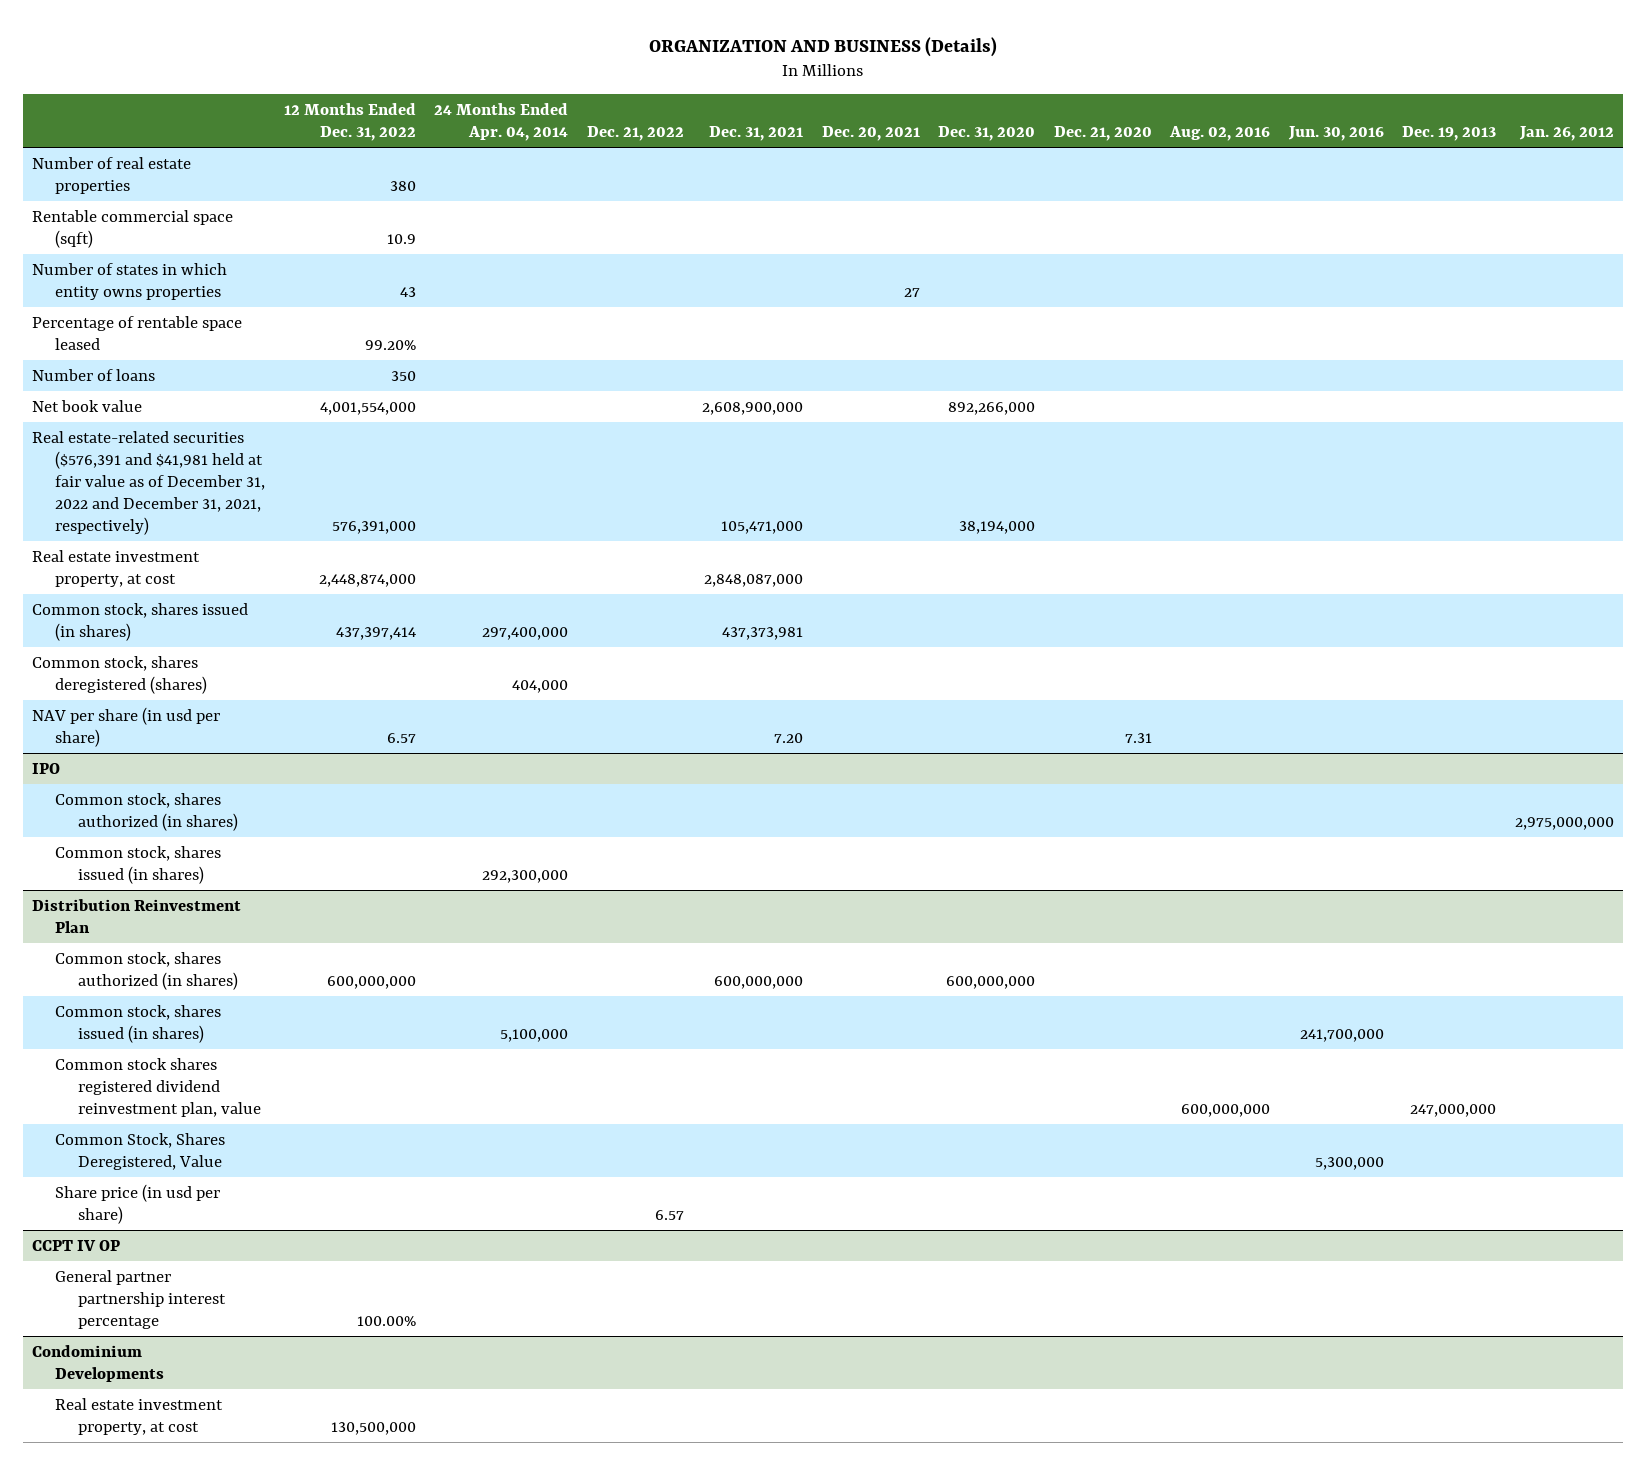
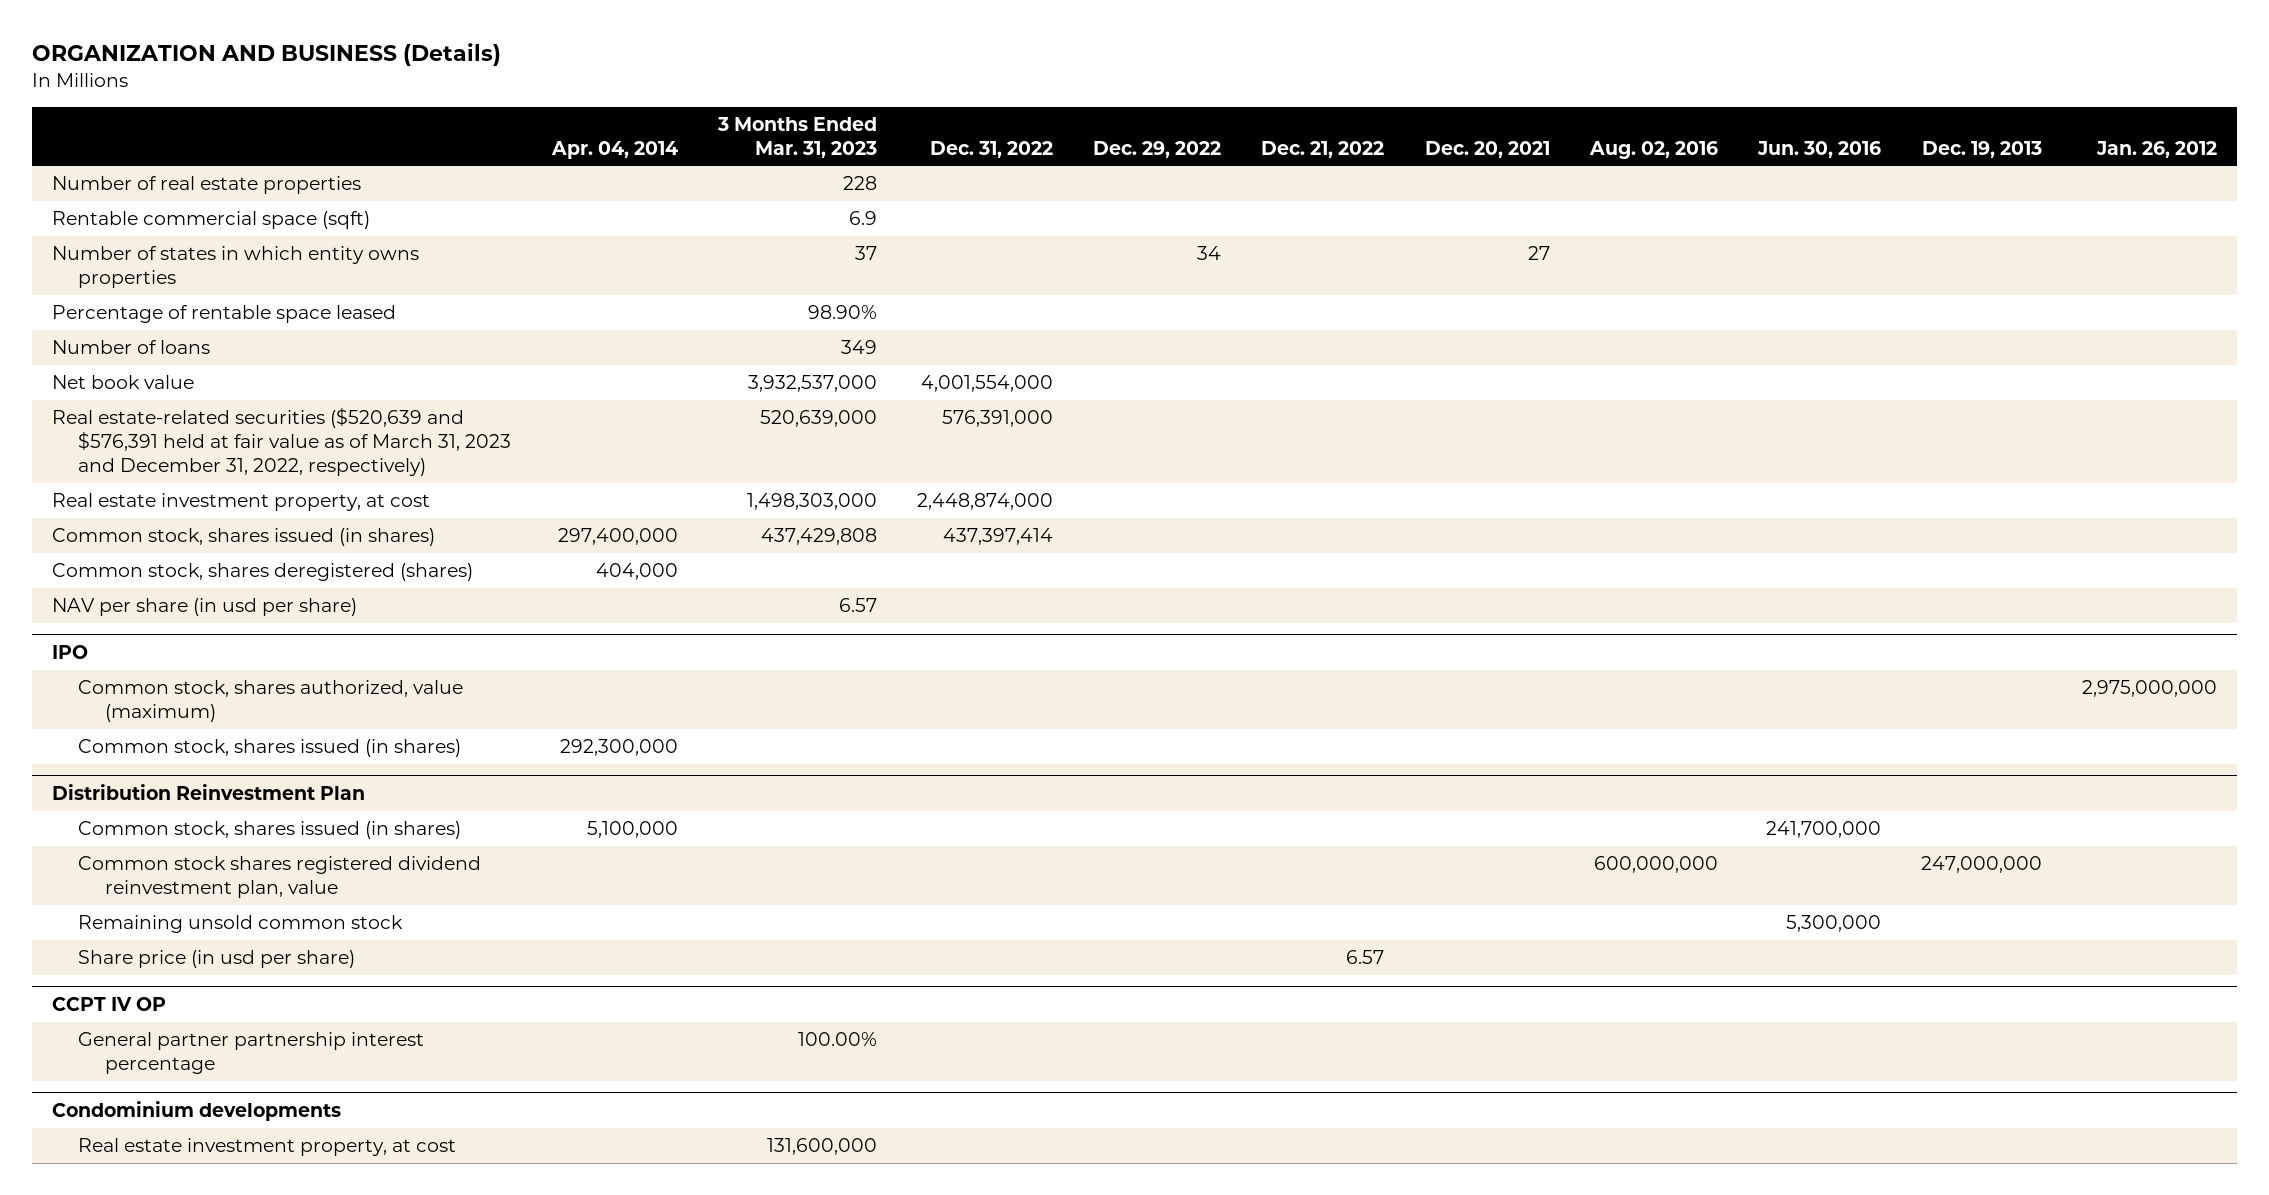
- | 12 Months Ended Dec. 31, 2022 | 24 Months Ended Apr. 04, 2014 | Dec. 21, 2022 | Dec. 31, 2021 | Dec. 20, 2021 | Dec. 31, 2020 | Dec. 21, 2020 | Aug. 02, 2016 | Jun. 30, 2016 | Dec. 19, 2013 | Jan. 26, 2012
+ | Apr. 04, 2014 | 3 Months Ended Mar. 31, 2023 | Dec. 31, 2022 | Dec. 29, 2022 | Dec. 21, 2022 | Dec. 20, 2021 | Aug. 02, 2016 | Jun. 30, 2016 | Dec. 19, 2013 | Jan. 26, 2012
- Real estate-related securities ($576,391 and $41,981 held at fair value as of December 31, 2022 and December 31, 2021, respectively) | 576,391,000 | | | 105,471,000 | | 38,194,000 | | | | |
+ Real estate-related securities ($520,639 and $576,391 held at fair value as of March 31, 2023 and December 31, 2022, respectively) | | 520,639,000 | 576,391,000 | | | | | | |
@ IPO
- Common stock, shares authorized (in shares) | | | | | | | | | | | 2,975,000,000
+ Common stock, shares authorized, value (maximum) | | | | | | | | | | 2,975,000,000
@ Distribution Reinvestment Plan
- Common stock, shares authorized (in shares) | 600,000,000 | | | 600,000,000 | | 600,000,000 | | | | |
- Common Stock, Shares Deregistered, Value | | | | | | | | | 5,300,000 | |
+ Remaining unsold common stock | | | | | | | | 5,300,000 | |
- Condominium Developments
+ Condominium developments

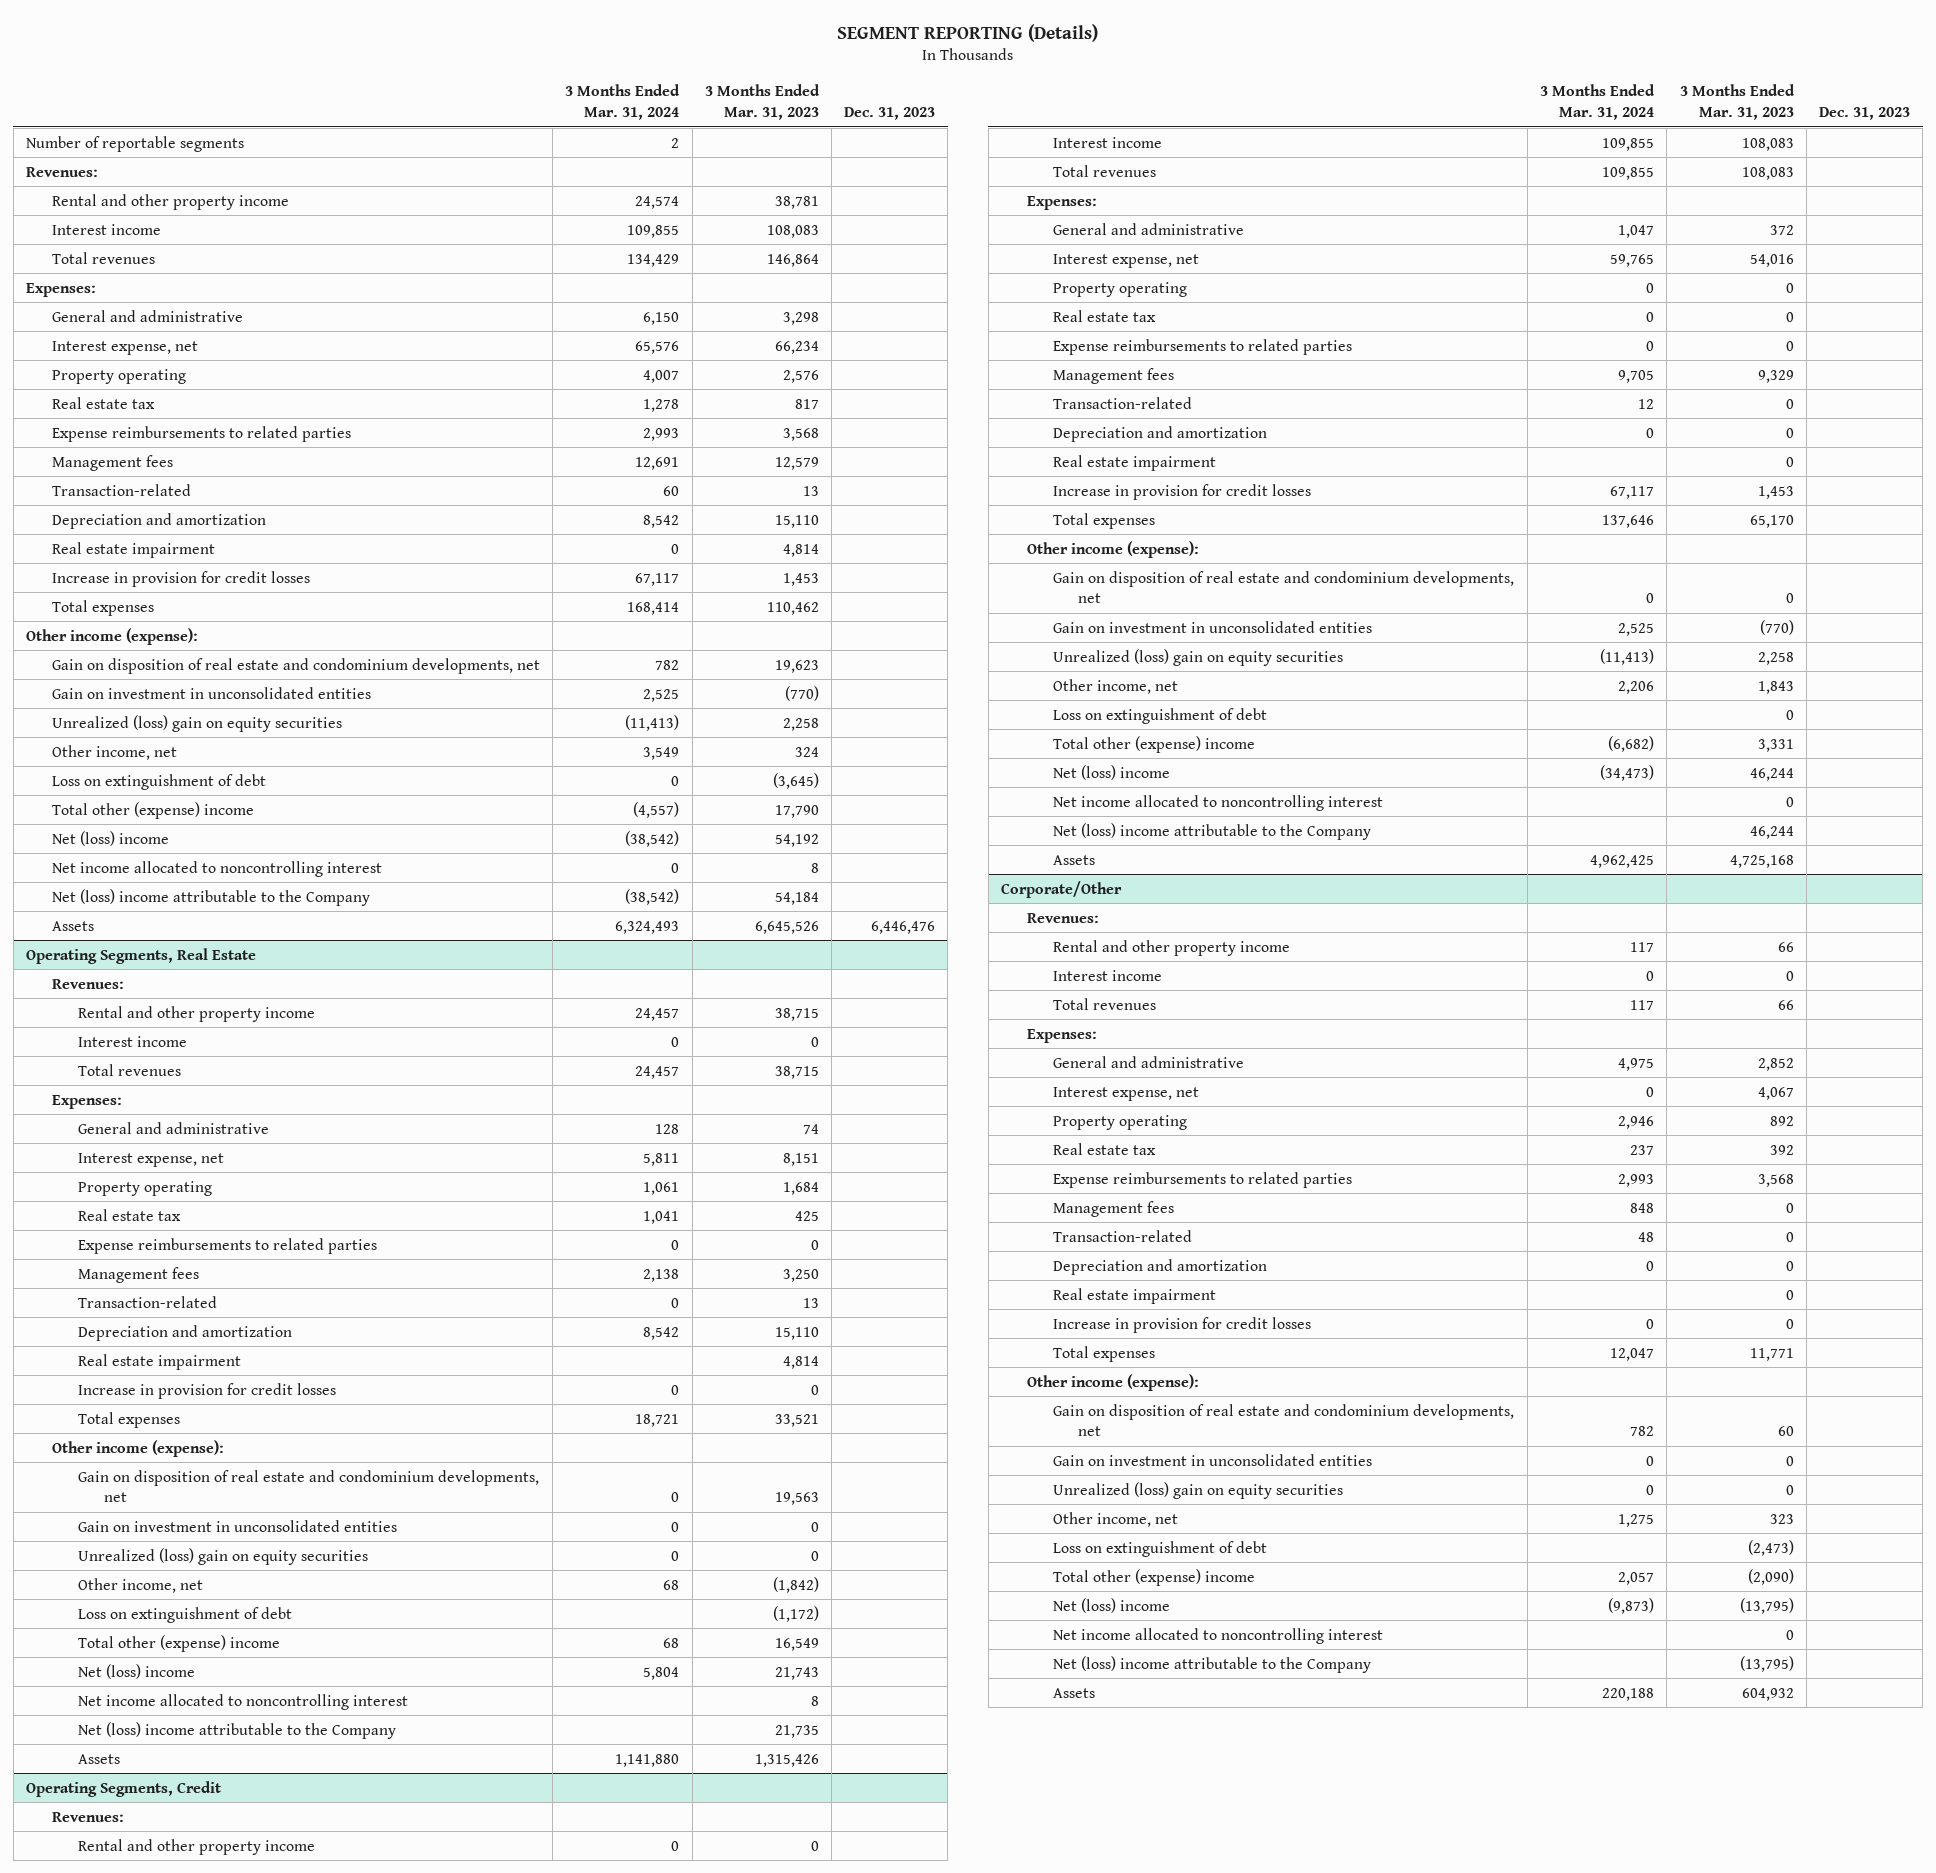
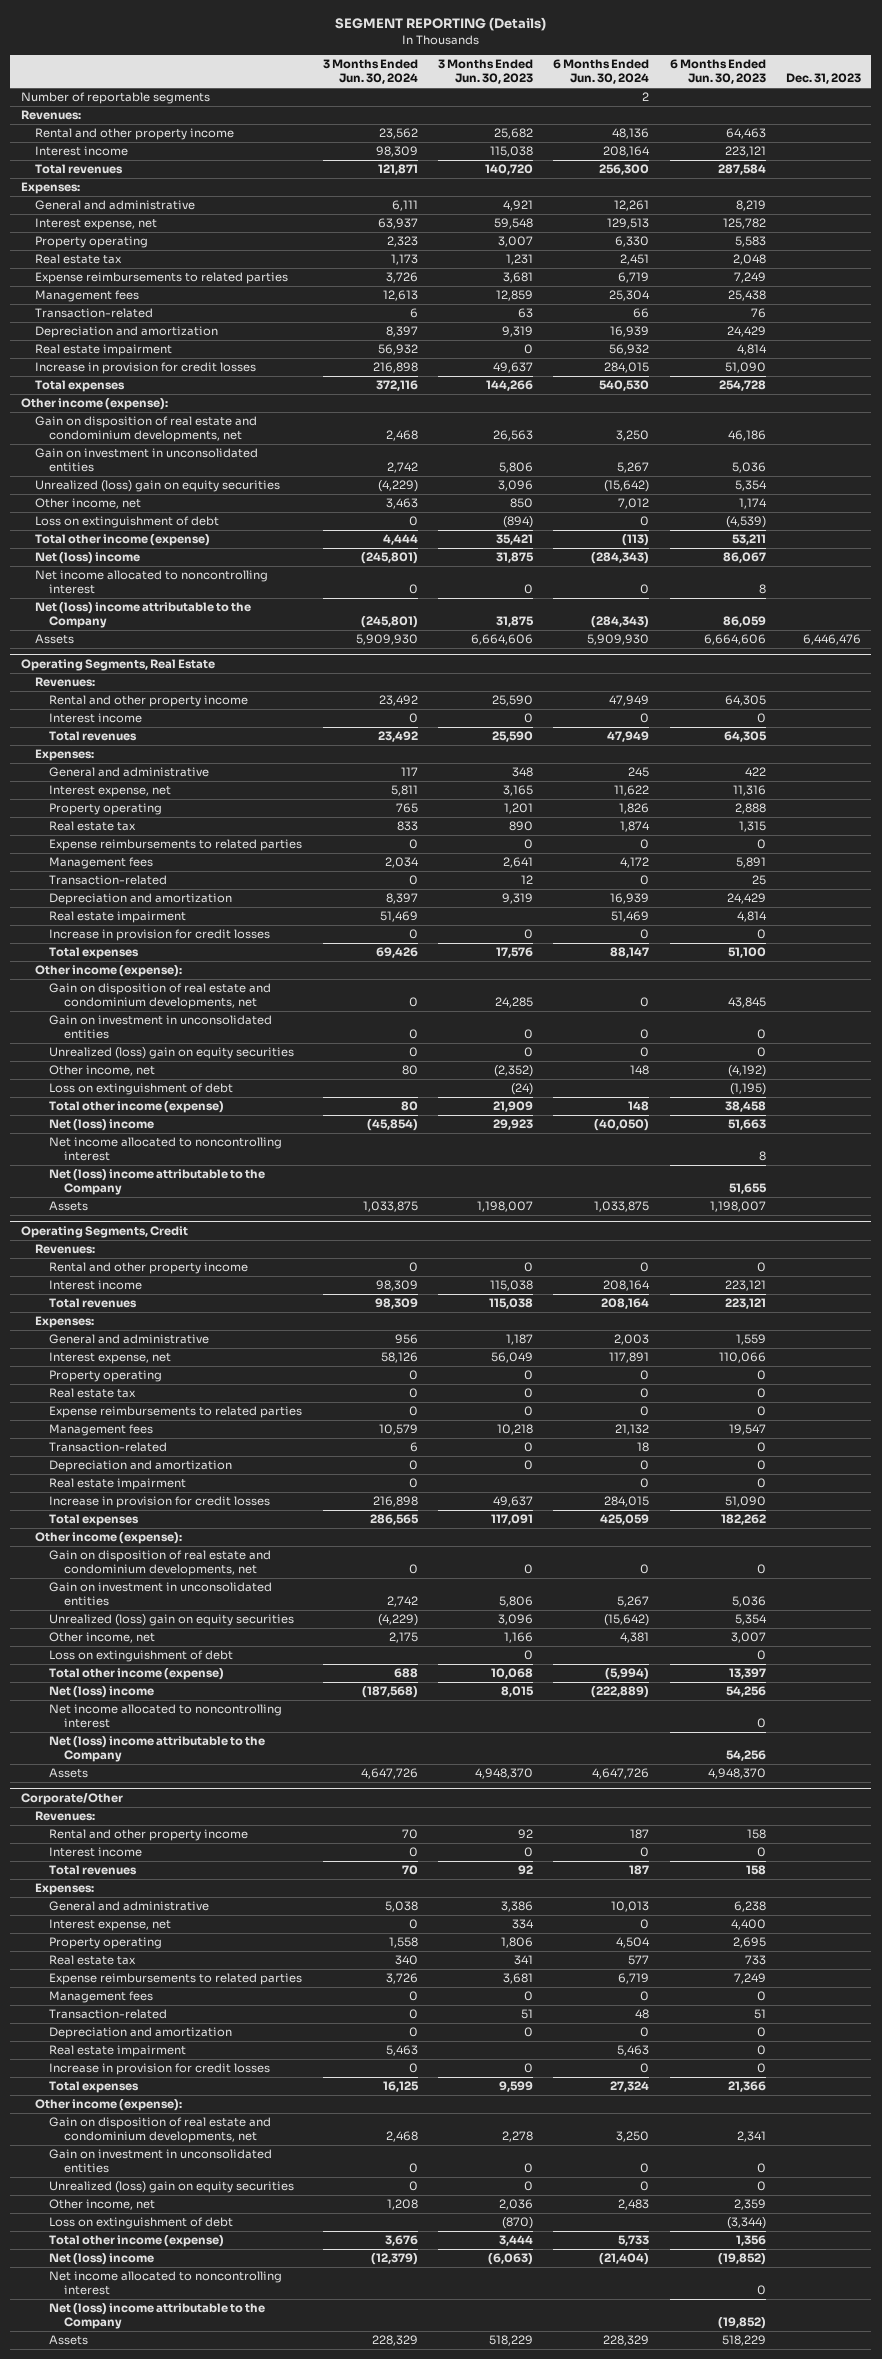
- | 3 Months Ended Mar. 31, 2024 | 3 Months Ended Mar. 31, 2023 | Dec. 31, 2023
+ | 3 Months Ended Jun. 30, 2024 | 3 Months Ended Jun. 30, 2023 | 6 Months Ended Jun. 30, 2024 | 6 Months Ended Jun. 30, 2023 | Dec. 31, 2023
- Total other (expense) income | (4,557) | 17,790 |
+ Total other income (expense) | 4,444 | 35,421 | (113) | 53,211 |
@ Operating Segments, Real Estate
- Total other (expense) income | 68 | 16,549 |
+ Total other income (expense) | 80 | 21,909 | 148 | 38,458 |
@ Operating Segments, Credit
- Total other (expense) income | (6,682) | 3,331 |
+ Total other income (expense) | 688 | 10,068 | (5,994) | 13,397 |
@ Corporate/Other
- Total other (expense) income | 2,057 | (2,090) |
+ Total other income (expense) | 3,676 | 3,444 | 5,733 | 1,356 |

